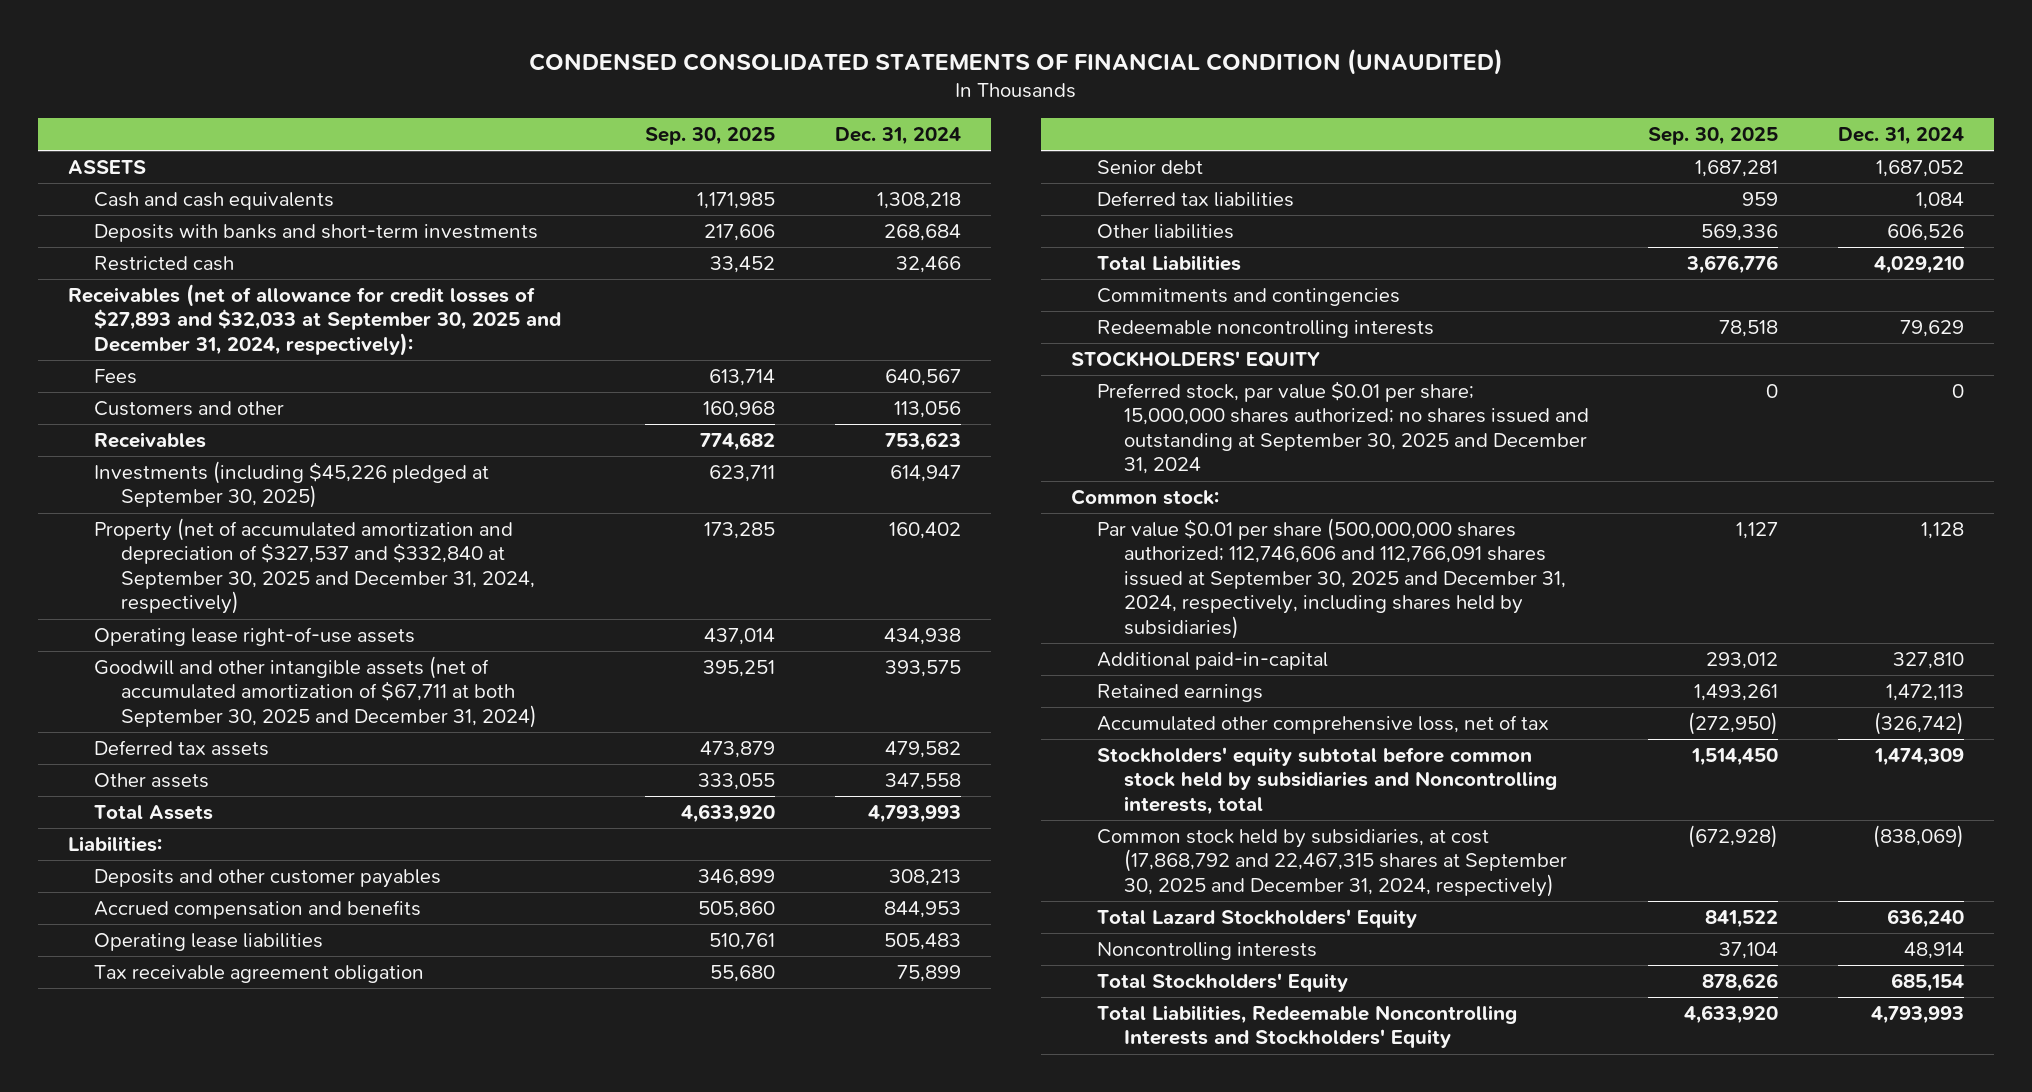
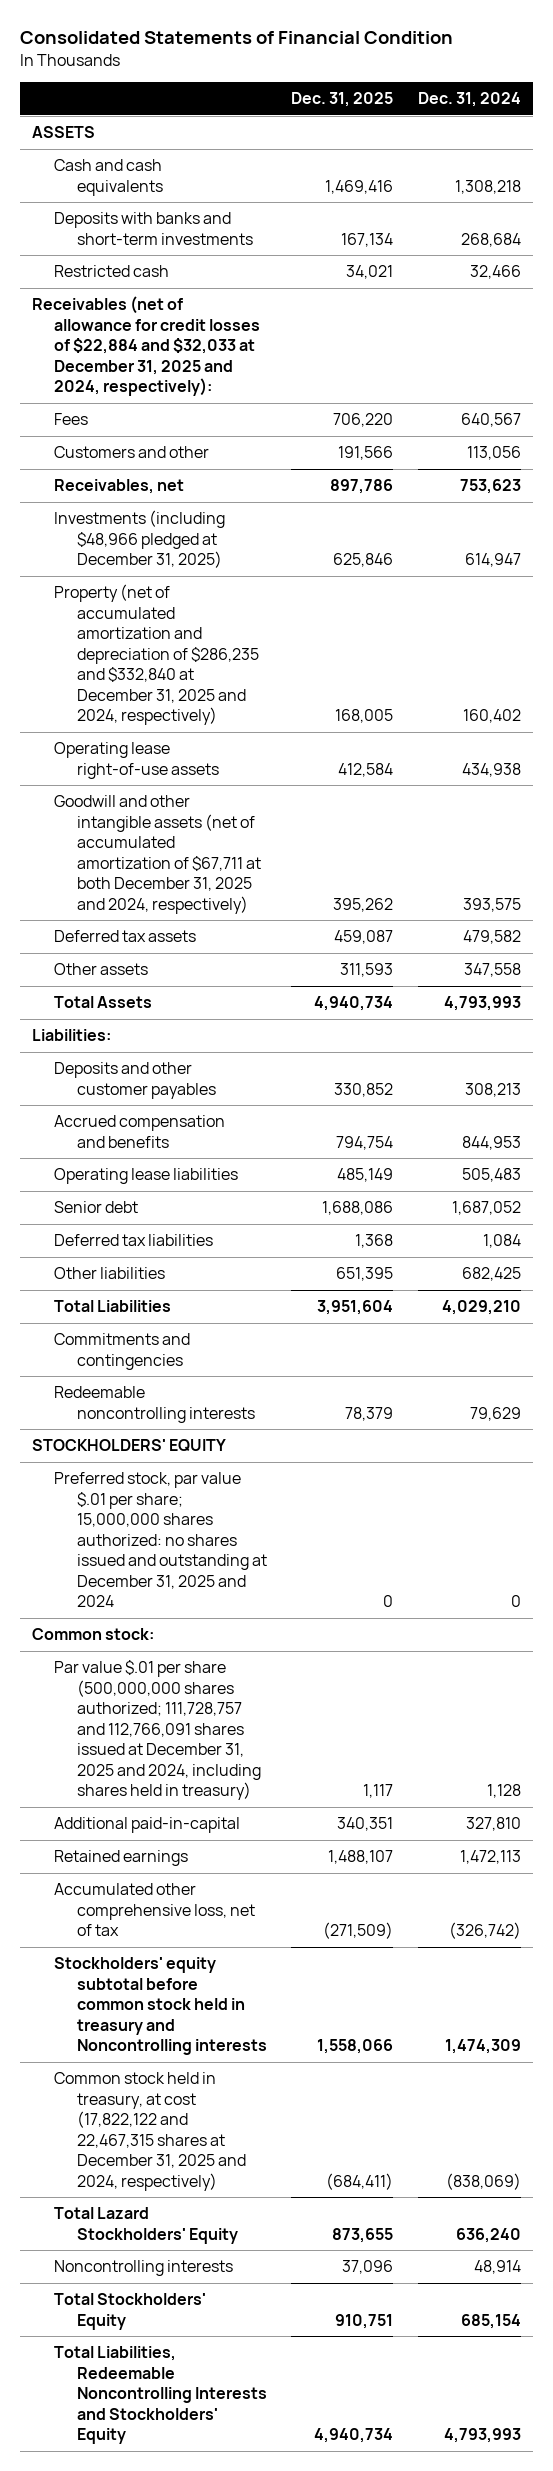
- CONDENSED CONSOLIDATED STATEMENTS OF FINANCIAL CONDITION (UNAUDITED)
+ Consolidated Statements of Financial Condition
- | Sep. 30, 2025 | Dec. 31, 2024
+ | Dec. 31, 2025 | Dec. 31, 2024
- Receivables (net of allowance for credit losses of $27,893 and $32,033 at September 30, 2025 and December 31, 2024, respectively):
+ Receivables (net of allowance for credit losses of $22,884 and $32,033 at December 31, 2025 and 2024, respectively):
- Receivables | 774,682 | 753,623
- Investments (including $45,226 pledged at September 30, 2025) | 623,711 | 614,947
- Property (net of accumulated amortization and depreciation of $327,537 and $332,840 at September 30, 2025 and December 31, 2024, respectively) | 173,285 | 160,402
+ Receivables, net | 897,786 | 753,623
+ Investments (including $48,966 pledged at December 31, 2025) | 625,846 | 614,947
+ Property (net of accumulated amortization and depreciation of $286,235 and $332,840 at December 31, 2025 and 2024, respectively) | 168,005 | 160,402
- Goodwill and other intangible assets (net of accumulated amortization of $67,711 at both September 30, 2025 and December 31, 2024) | 395,251 | 393,575
+ Goodwill and other intangible assets (net of accumulated amortization of $67,711 at both December 31, 2025 and 2024, respectively) | 395,262 | 393,575
- Tax receivable agreement obligation | 55,680 | 75,899
- Other liabilities | 569,336 | 606,526
+ Other liabilities | 651,395 | 682,425
- Preferred stock, par value $0.01 per share; 15,000,000 shares authorized; no shares issued and outstanding at September 30, 2025 and December 31, 2024 | 0 | 0
+ Preferred stock, par value $.01 per share; 15,000,000 shares authorized: no shares issued and outstanding at December 31, 2025 and 2024 | 0 | 0
- Par value $0.01 per share (500,000,000 shares authorized; 112,746,606 and 112,766,091 shares issued at September 30, 2025 and December 31, 2024, respectively, including shares held by subsidiaries) | 1,127 | 1,128
+ Par value $.01 per share (500,000,000 shares authorized; 111,728,757 and 112,766,091 shares issued at December 31, 2025 and 2024, including shares held in treasury) | 1,117 | 1,128
- Stockholders' equity subtotal before common stock held by subsidiaries and Noncontrolling interests, total | 1,514,450 | 1,474,309
- Common stock held by subsidiaries, at cost (17,868,792 and 22,467,315 shares at September 30, 2025 and December 31, 2024, respectively) | (672,928) | (838,069)
+ Stockholders' equity subtotal before common stock held in treasury and Noncontrolling interests | 1,558,066 | 1,474,309
+ Common stock held in treasury, at cost (17,822,122 and 22,467,315 shares at December 31, 2025 and 2024, respectively) | (684,411) | (838,069)

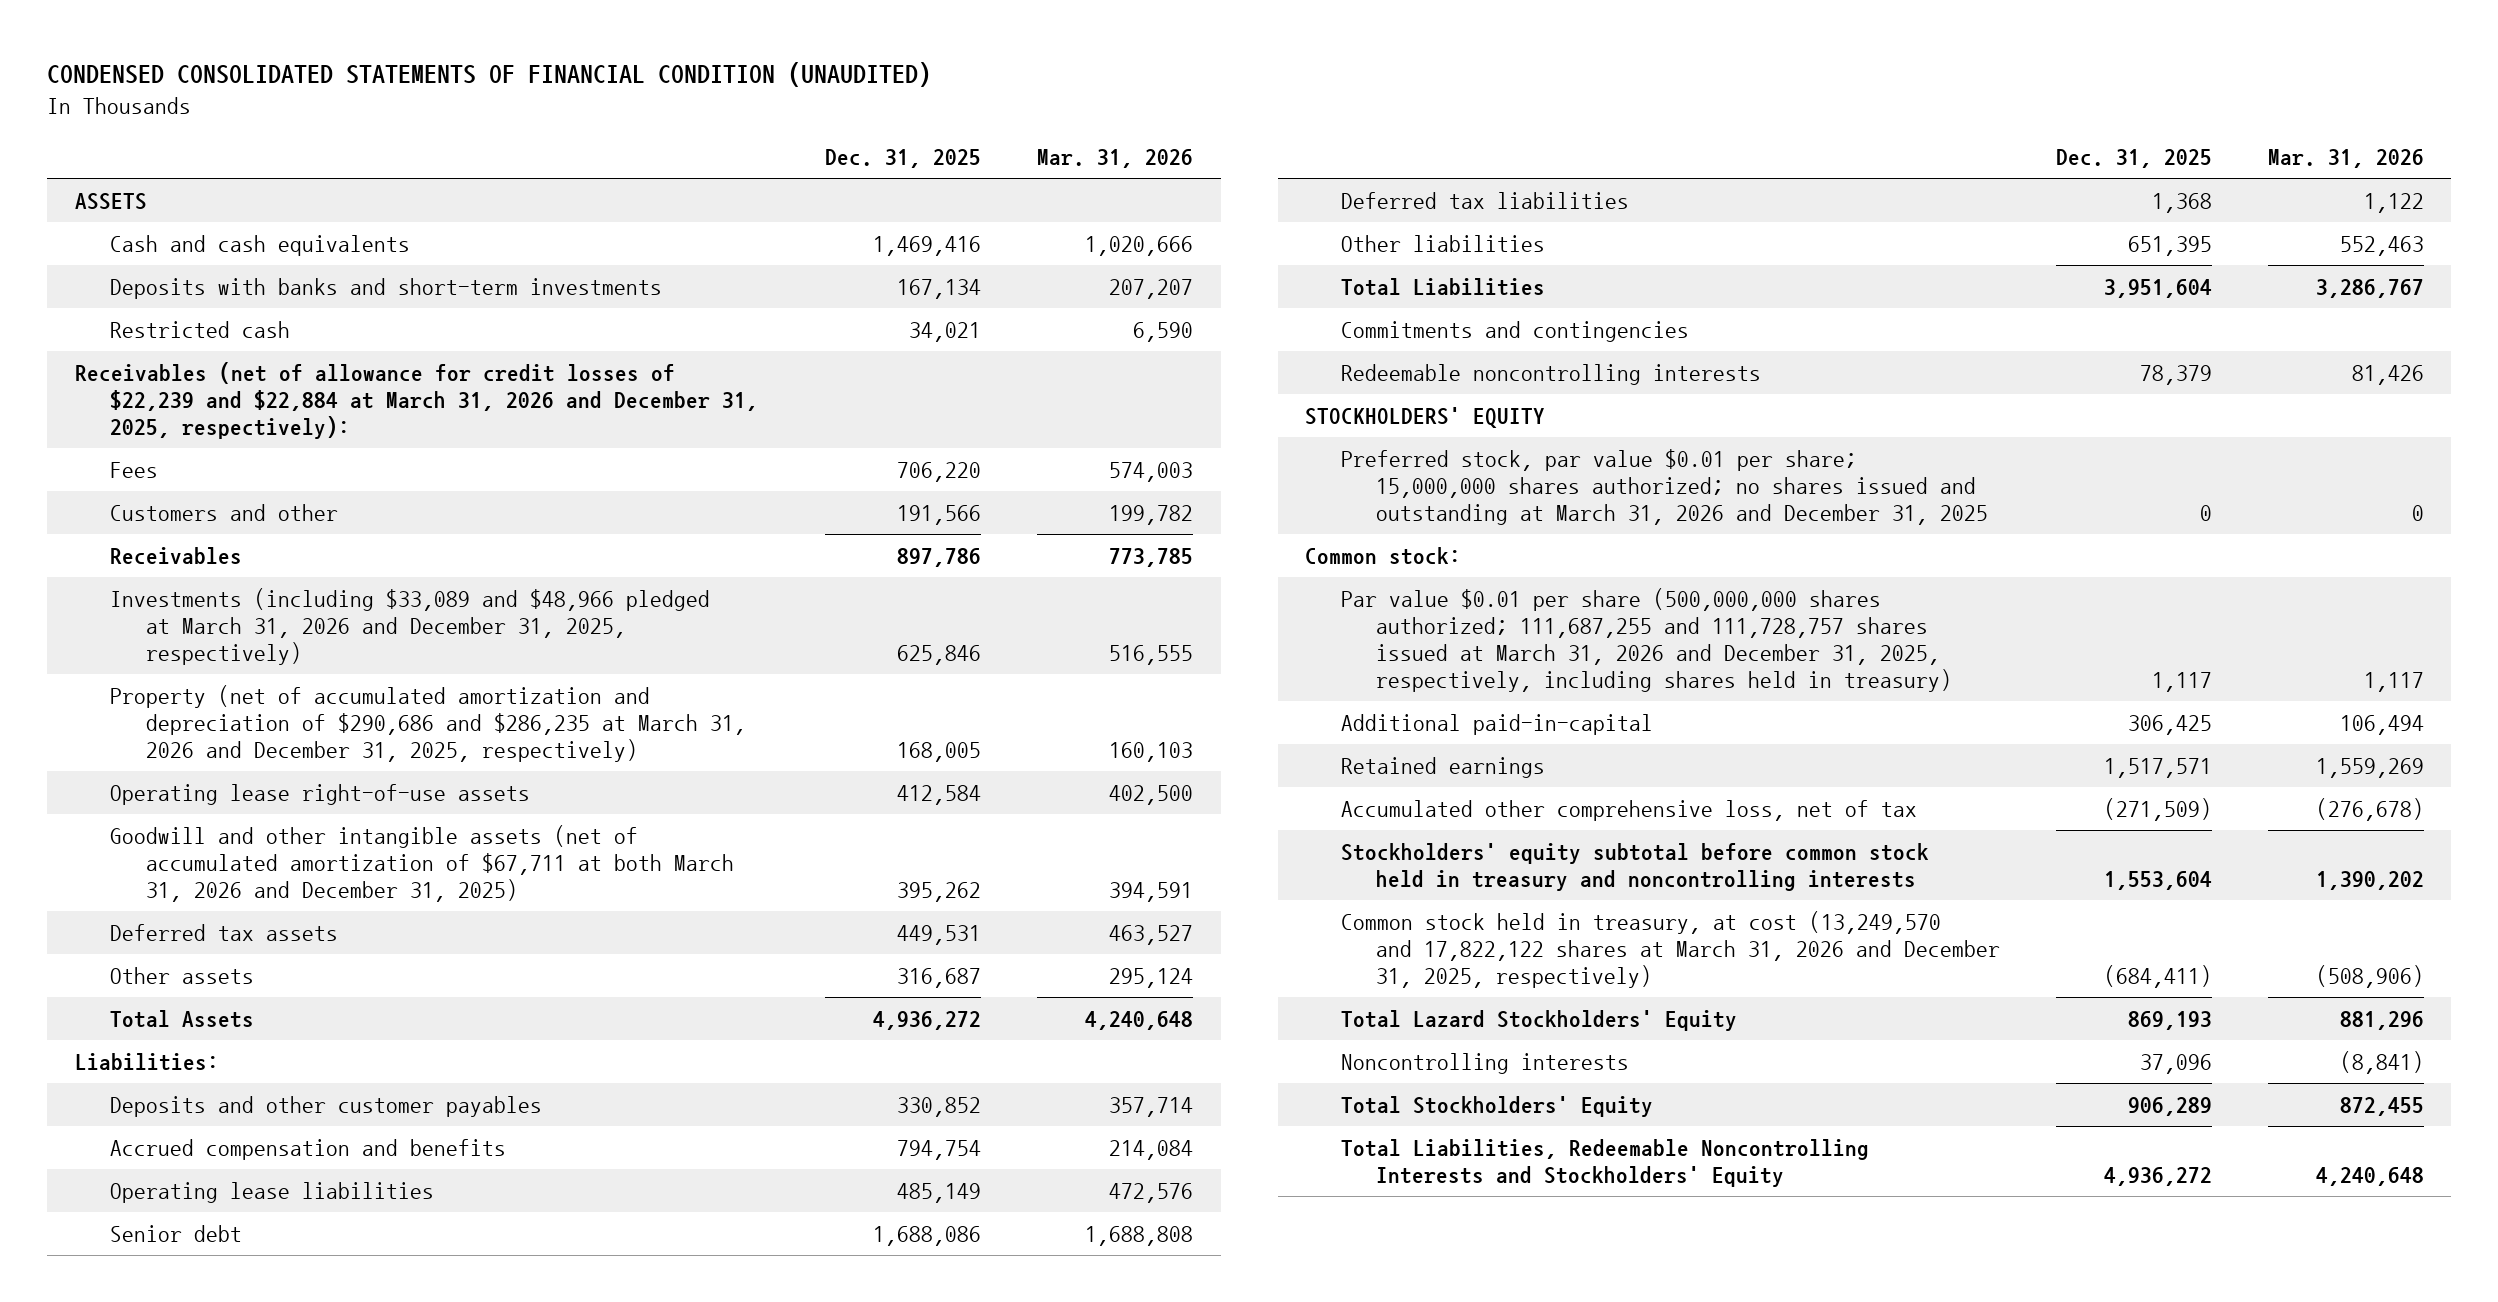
- Consolidated Statements of Financial Condition
+ CONDENSED CONSOLIDATED STATEMENTS OF FINANCIAL CONDITION (UNAUDITED)
- | Dec. 31, 2025 | Dec. 31, 2024
+ | Dec. 31, 2025 | Mar. 31, 2026
- Receivables (net of allowance for credit losses of $22,884 and $32,033 at December 31, 2025 and 2024, respectively):
+ Receivables (net of allowance for credit losses of $22,239 and $22,884 at March 31, 2026 and December 31, 2025, respectively):
- Receivables, net | 897,786 | 753,623
- Investments (including $48,966 pledged at December 31, 2025) | 625,846 | 614,947
- Property (net of accumulated amortization and depreciation of $286,235 and $332,840 at December 31, 2025 and 2024, respectively) | 168,005 | 160,402
+ Receivables | 897,786 | 773,785
+ Investments (including $33,089 and $48,966 pledged at March 31, 2026 and December 31, 2025, respectively) | 625,846 | 516,555
+ Property (net of accumulated amortization and depreciation of $290,686 and $286,235 at March 31, 2026 and December 31, 2025, respectively) | 168,005 | 160,103
- Goodwill and other intangible assets (net of accumulated amortization of $67,711 at both December 31, 2025 and 2024, respectively) | 395,262 | 393,575
- Deferred tax assets | 459,087 | 479,582
- Other assets | 311,593 | 347,558
- Total Assets | 4,940,734 | 4,793,993
+ Goodwill and other intangible assets (net of accumulated amortization of $67,711 at both March 31, 2026 and December 31, 2025) | 395,262 | 394,591
+ Deferred tax assets | 449,531 | 463,527
+ Other assets | 316,687 | 295,124
+ Total Assets | 4,936,272 | 4,240,648
- Preferred stock, par value $.01 per share; 15,000,000 shares authorized: no shares issued and outstanding at December 31, 2025 and 2024 | 0 | 0
+ Preferred stock, par value $0.01 per share; 15,000,000 shares authorized; no shares issued and outstanding at March 31, 2026 and December 31, 2025 | 0 | 0
- Par value $.01 per share (500,000,000 shares authorized; 111,728,757 and 112,766,091 shares issued at December 31, 2025 and 2024, including shares held in treasury) | 1,117 | 1,128
- Additional paid-in-capital | 340,351 | 327,810
- Retained earnings | 1,488,107 | 1,472,113
+ Par value $0.01 per share (500,000,000 shares authorized; 111,687,255 and 111,728,757 shares issued at March 31, 2026 and December 31, 2025, respectively, including shares held in treasury) | 1,117 | 1,117
+ Additional paid-in-capital | 306,425 | 106,494
+ Retained earnings | 1,517,571 | 1,559,269
- Stockholders' equity subtotal before common stock held in treasury and Noncontrolling interests | 1,558,066 | 1,474,309
- Common stock held in treasury, at cost (17,822,122 and 22,467,315 shares at December 31, 2025 and 2024, respectively) | (684,411) | (838,069)
- Total Lazard Stockholders' Equity | 873,655 | 636,240
+ Stockholders' equity subtotal before common stock held in treasury and noncontrolling interests | 1,553,604 | 1,390,202
+ Common stock held in treasury, at cost (13,249,570 and 17,822,122 shares at March 31, 2026 and December 31, 2025, respectively) | (684,411) | (508,906)
+ Total Lazard Stockholders' Equity | 869,193 | 881,296
- Total Stockholders' Equity | 910,751 | 685,154
- Total Liabilities, Redeemable Noncontrolling Interests and Stockholders' Equity | 4,940,734 | 4,793,993
+ Total Stockholders' Equity | 906,289 | 872,455
+ Total Liabilities, Redeemable Noncontrolling Interests and Stockholders' Equity | 4,936,272 | 4,240,648

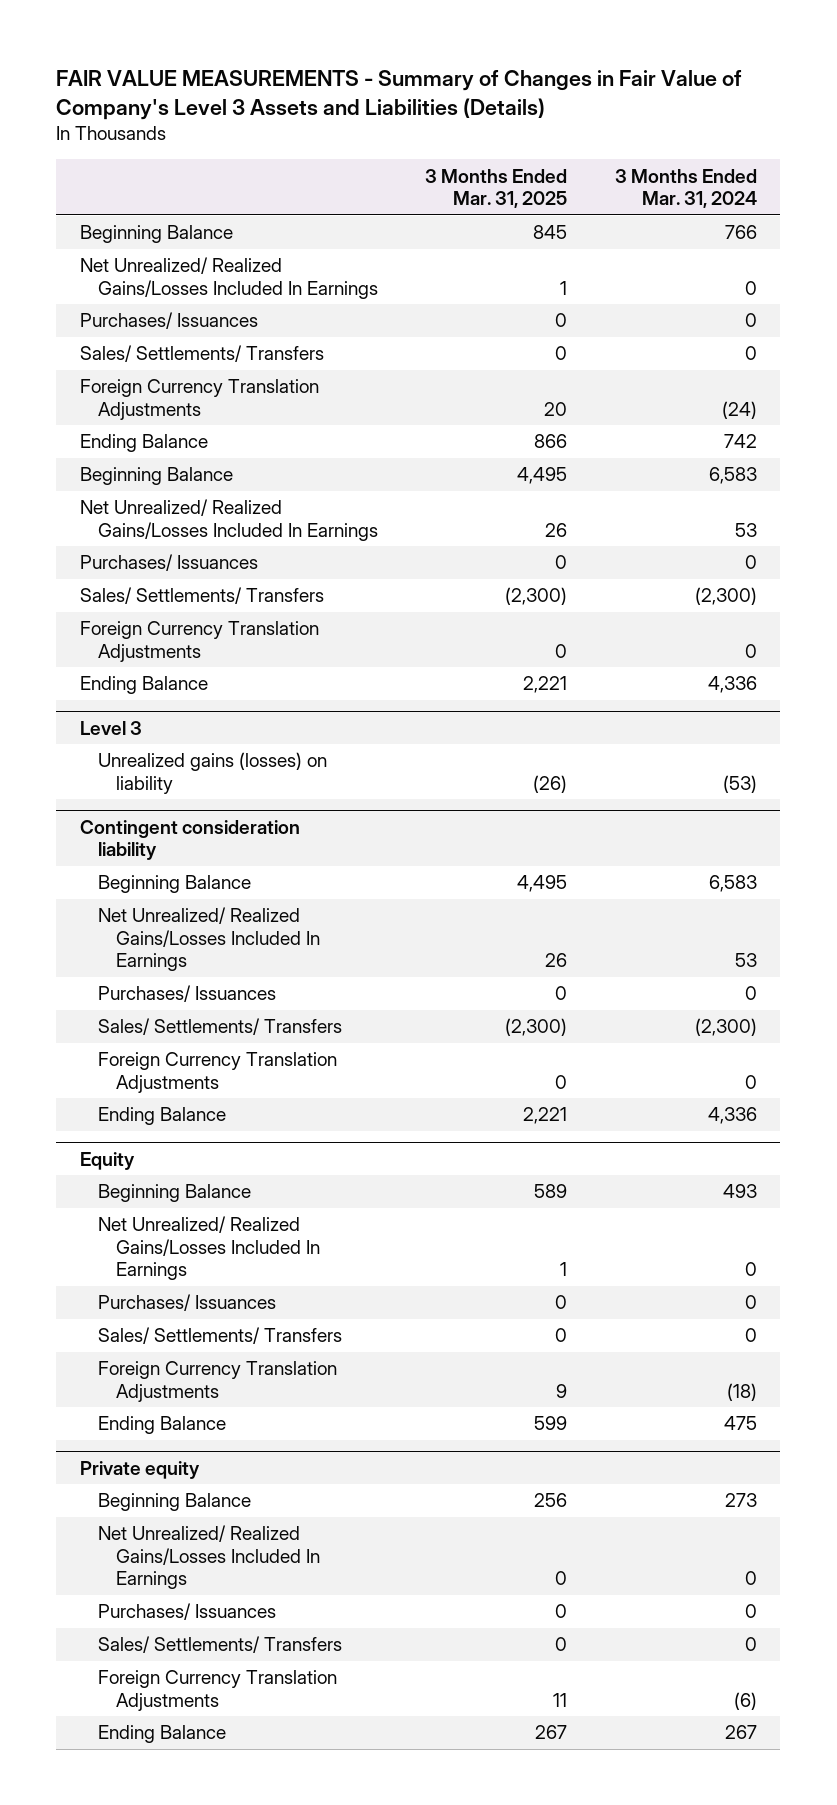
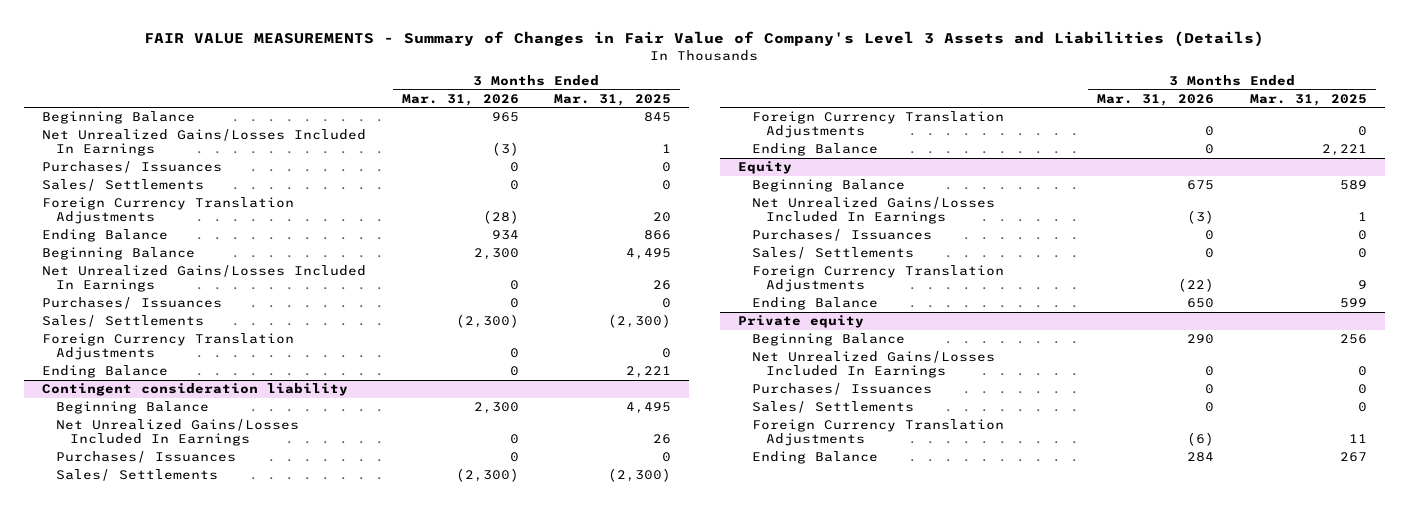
- | 3 Months Ended Mar. 31, 2025 | 3 Months Ended Mar. 31, 2024
+ | 3 Months Ended Mar. 31, 2026 | 3 Months Ended Mar. 31, 2025
- Net Unrealized/ Realized Gains/Losses Included In Earnings | 1 | 0
+ Net Unrealized Gains/Losses Included In Earnings | (3) | 1
- Sales/ Settlements/ Transfers | 0 | 0
+ Sales/ Settlements | 0 | 0
- Net Unrealized/ Realized Gains/Losses Included In Earnings | 26 | 53
+ Net Unrealized Gains/Losses Included In Earnings | 0 | 26
- Sales/ Settlements/ Transfers | (2,300) | (2,300)
+ Sales/ Settlements | (2,300) | (2,300)
- Level 3
- Unrealized gains (losses) on liability | (26) | (53)
@ Contingent consideration liability
- Net Unrealized/ Realized Gains/Losses Included In Earnings | 26 | 53
+ Net Unrealized Gains/Losses Included In Earnings | 0 | 26
- Sales/ Settlements/ Transfers | (2,300) | (2,300)
+ Sales/ Settlements | (2,300) | (2,300)
@ Equity
- Net Unrealized/ Realized Gains/Losses Included In Earnings | 1 | 0
+ Net Unrealized Gains/Losses Included In Earnings | (3) | 1
- Sales/ Settlements/ Transfers | 0 | 0
+ Sales/ Settlements | 0 | 0
@ Private equity
- Net Unrealized/ Realized Gains/Losses Included In Earnings | 0 | 0
+ Net Unrealized Gains/Losses Included In Earnings | 0 | 0
- Sales/ Settlements/ Transfers | 0 | 0
+ Sales/ Settlements | 0 | 0

